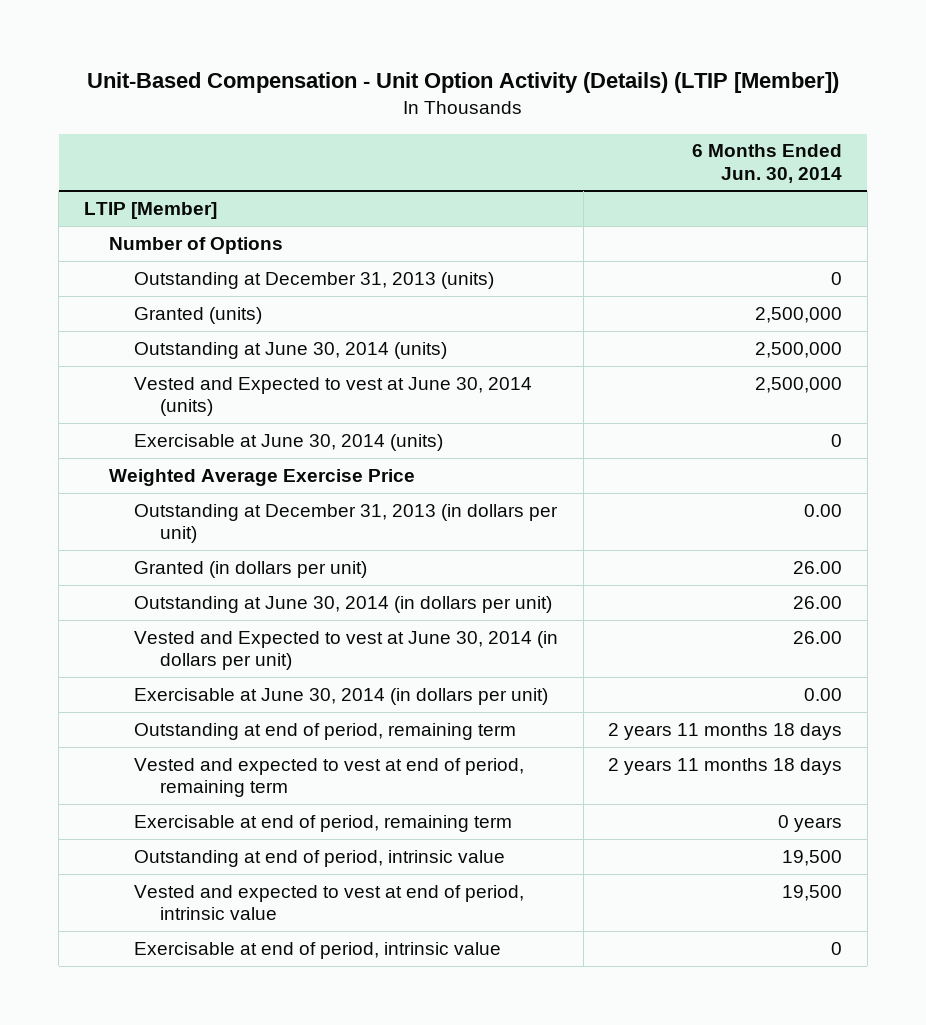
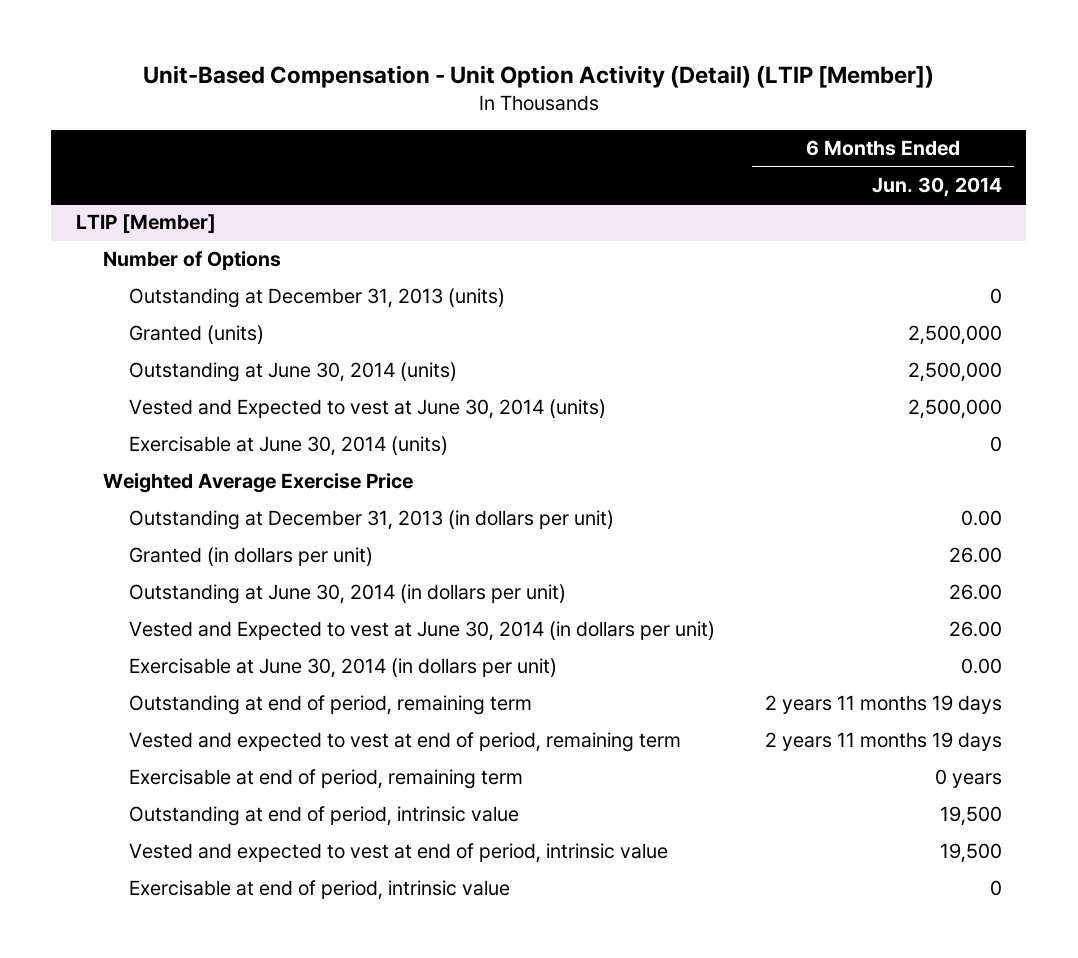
- Unit-Based Compensation - Unit Option Activity (Details) (LTIP [Member])
+ Unit-Based Compensation - Unit Option Activity (Detail) (LTIP [Member])
@ LTIP [Member]
- Outstanding at end of period, remaining term | 2 years 11 months 18 days
- Vested and expected to vest at end of period, remaining term | 2 years 11 months 18 days
+ Outstanding at end of period, remaining term | 2 years 11 months 19 days
+ Vested and expected to vest at end of period, remaining term | 2 years 11 months 19 days

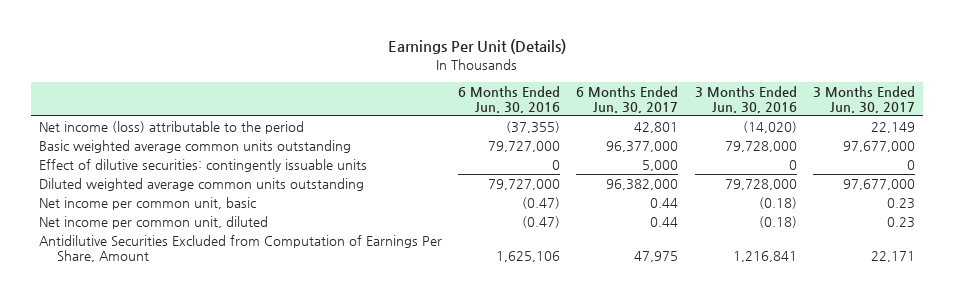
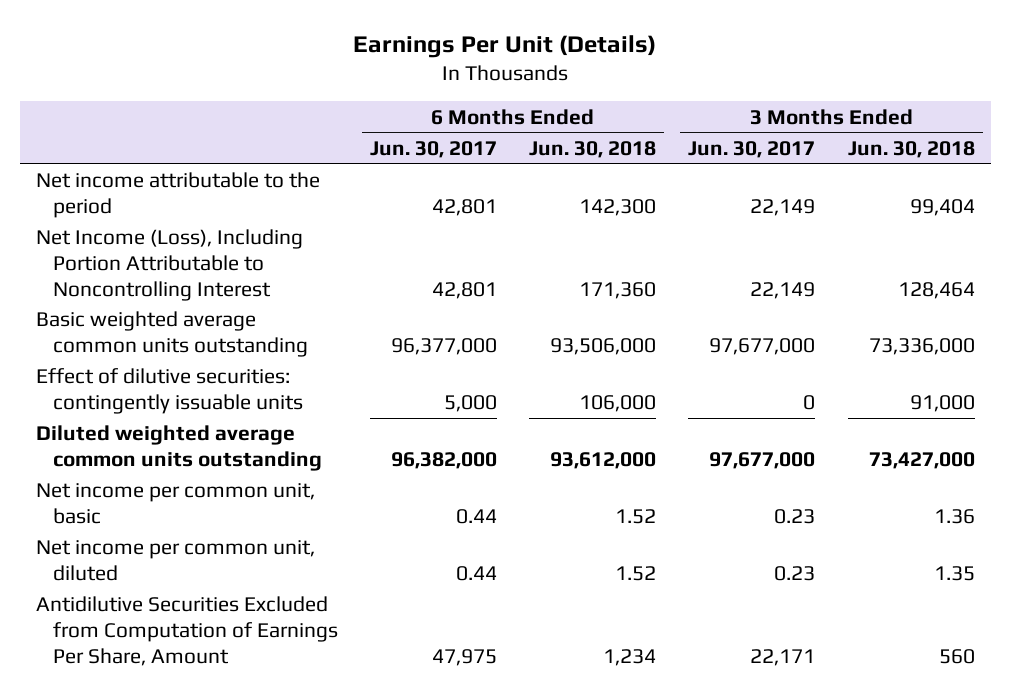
- | 6 Months Ended Jun. 30, 2016 | 6 Months Ended Jun. 30, 2017 | 3 Months Ended Jun. 30, 2016 | 3 Months Ended Jun. 30, 2017
+ | 6 Months Ended Jun. 30, 2017 | 6 Months Ended Jun. 30, 2018 | 3 Months Ended Jun. 30, 2017 | 3 Months Ended Jun. 30, 2018
- Net income (loss) attributable to the period | (37,355) | 42,801 | (14,020) | 22,149
+ Net income attributable to the period | 42,801 | 142,300 | 22,149 | 99,404
+ Net Income (Loss), Including Portion Attributable to Noncontrolling Interest | 42,801 | 171,360 | 22,149 | 128,464

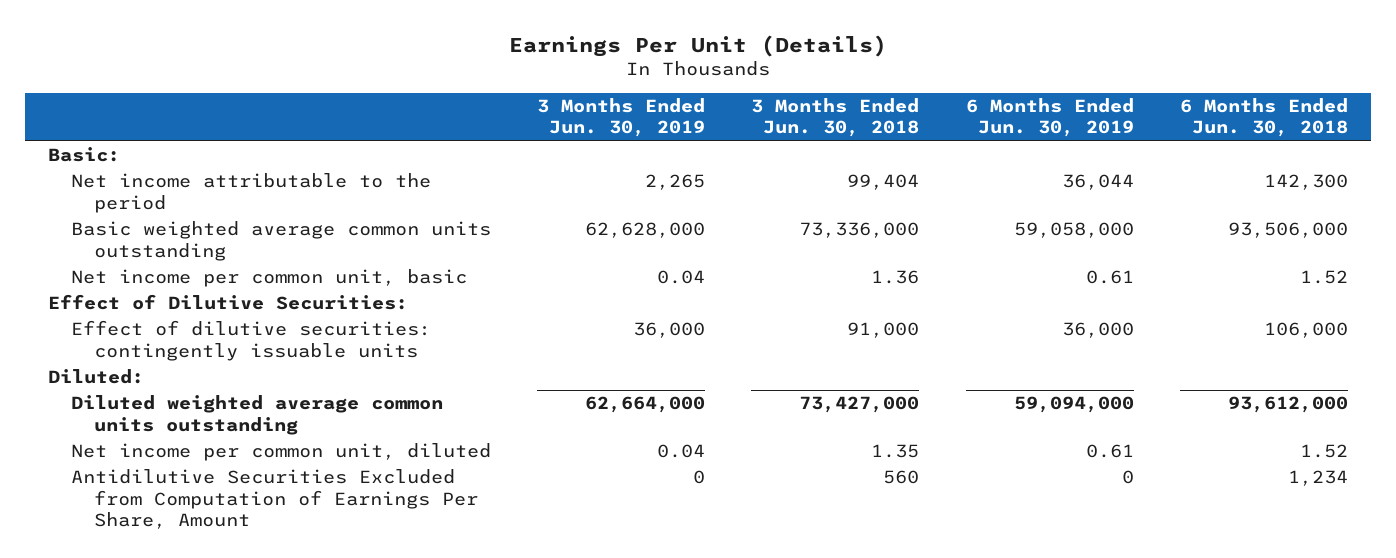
- | 6 Months Ended Jun. 30, 2017 | 6 Months Ended Jun. 30, 2018 | 3 Months Ended Jun. 30, 2017 | 3 Months Ended Jun. 30, 2018
+ | 3 Months Ended Jun. 30, 2019 | 3 Months Ended Jun. 30, 2018 | 6 Months Ended Jun. 30, 2019 | 6 Months Ended Jun. 30, 2018
+ Basic:
- Net Income (Loss), Including Portion Attributable to Noncontrolling Interest | 42,801 | 171,360 | 22,149 | 128,464
moved up: Net income per common unit, basic | 0.04 | 1.36 | 0.61 | 1.52
+ Effect of Dilutive Securities:
+ Diluted:

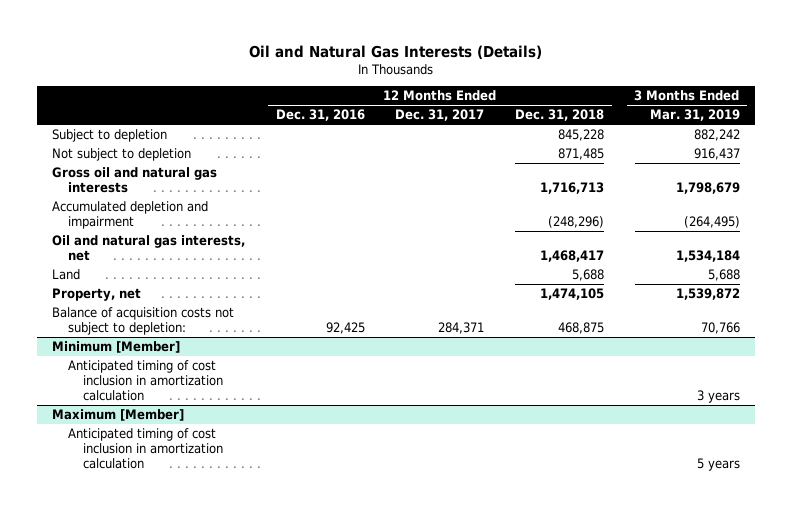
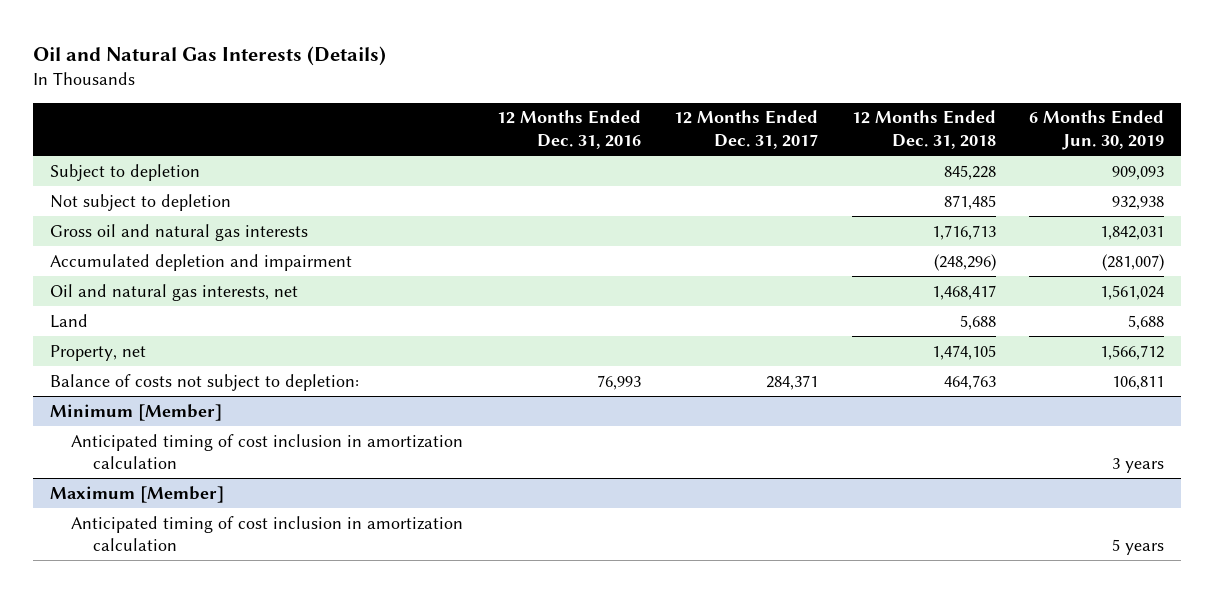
- | 12 Months Ended Dec. 31, 2016 | 12 Months Ended Dec. 31, 2017 | 12 Months Ended Dec. 31, 2018 | 3 Months Ended Mar. 31, 2019
+ | 12 Months Ended Dec. 31, 2016 | 12 Months Ended Dec. 31, 2017 | 12 Months Ended Dec. 31, 2018 | 6 Months Ended Jun. 30, 2019
- Balance of acquisition costs not subject to depletion: | 92,425 | 284,371 | 468,875 | 70,766
+ Balance of costs not subject to depletion: | 76,993 | 284,371 | 464,763 | 106,811

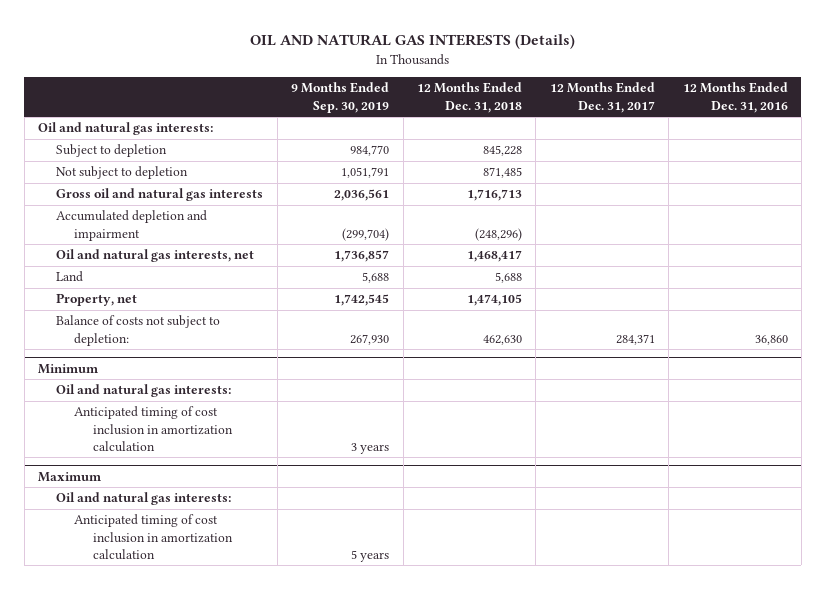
- Oil and Natural Gas Interests (Details)
+ OIL AND NATURAL GAS INTERESTS (Details)
- | 12 Months Ended Dec. 31, 2016 | 12 Months Ended Dec. 31, 2017 | 12 Months Ended Dec. 31, 2018 | 6 Months Ended Jun. 30, 2019
+ | 9 Months Ended Sep. 30, 2019 | 12 Months Ended Dec. 31, 2018 | 12 Months Ended Dec. 31, 2017 | 12 Months Ended Dec. 31, 2016
+ Oil and natural gas interests:
- Balance of costs not subject to depletion: | 76,993 | 284,371 | 464,763 | 106,811
- Minimum [Member]
+ Balance of costs not subject to depletion: | 267,930 | 462,630 | 284,371 | 36,860
+ Minimum
+ Oil and natural gas interests:
- Maximum [Member]
+ Maximum
+ Oil and natural gas interests:

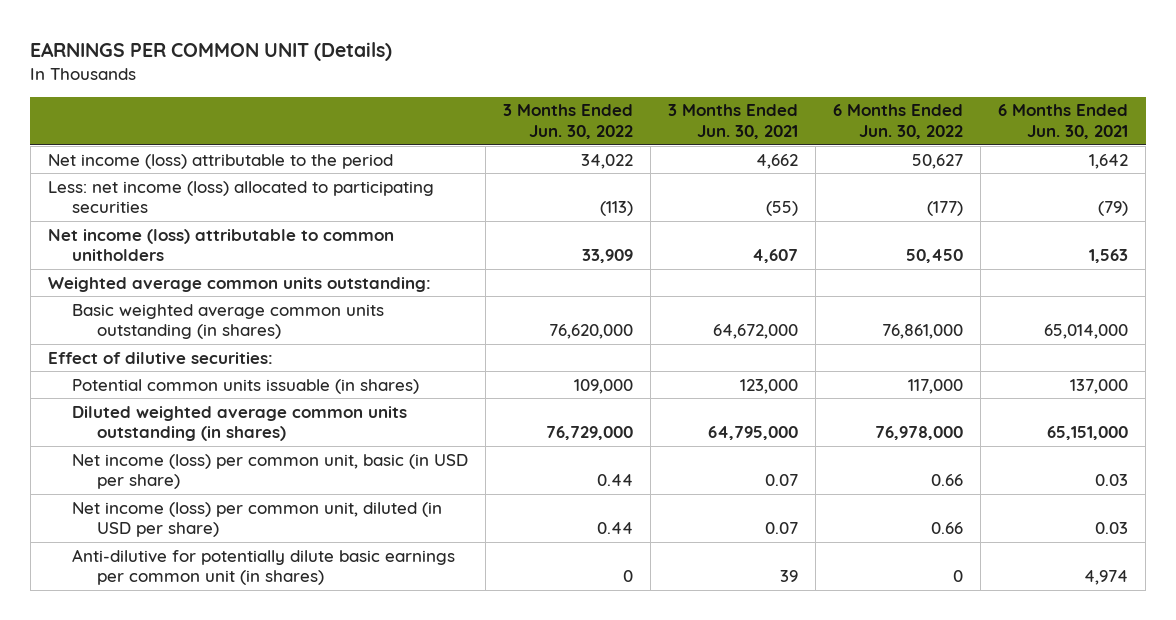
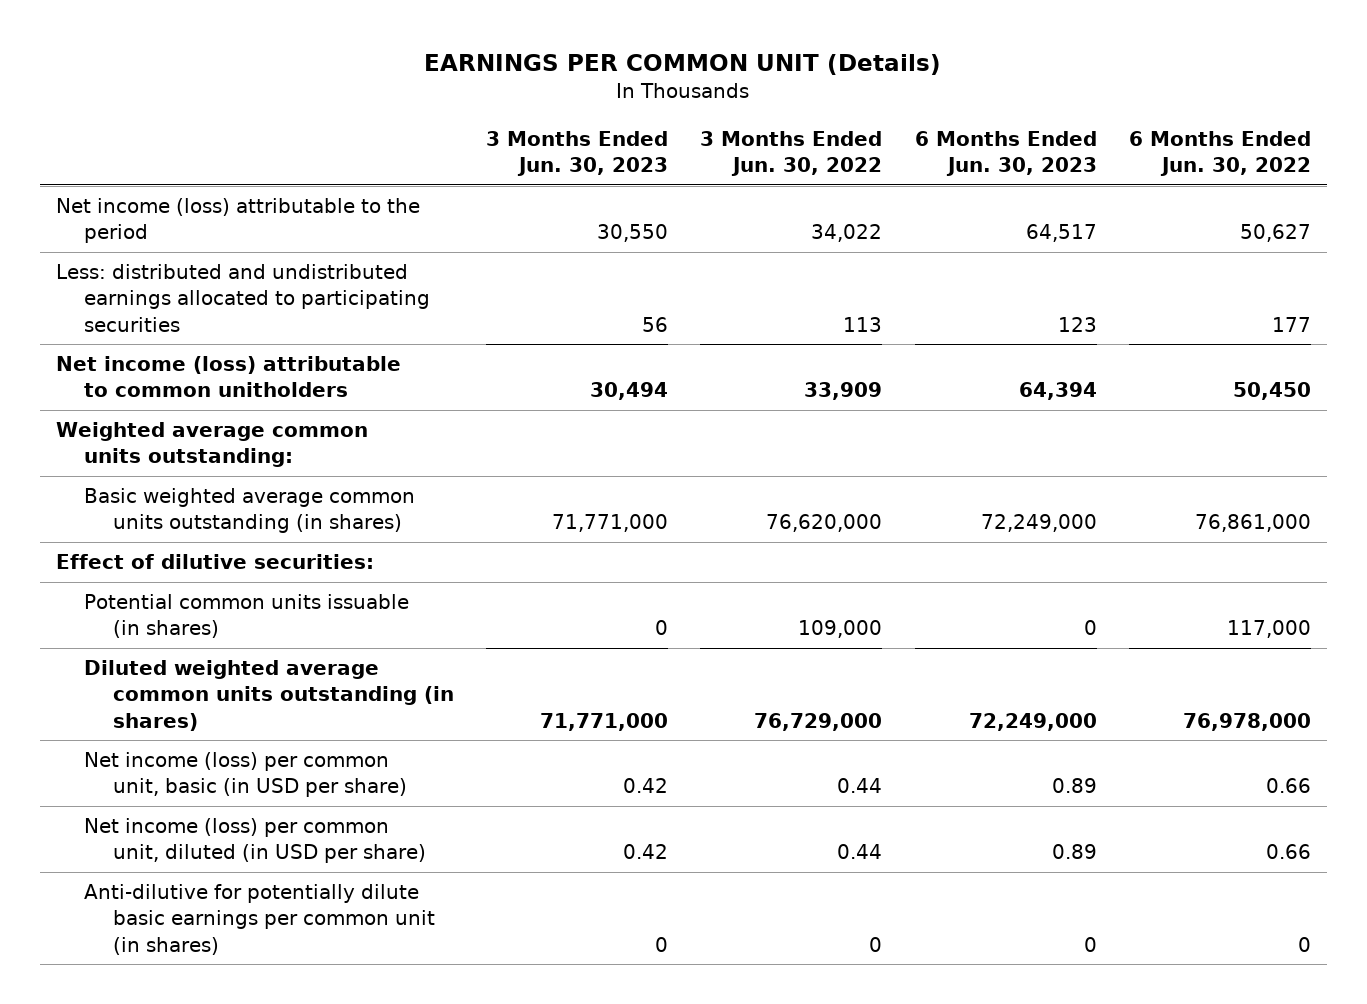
- | 3 Months Ended Jun. 30, 2022 | 3 Months Ended Jun. 30, 2021 | 6 Months Ended Jun. 30, 2022 | 6 Months Ended Jun. 30, 2021
+ | 3 Months Ended Jun. 30, 2023 | 3 Months Ended Jun. 30, 2022 | 6 Months Ended Jun. 30, 2023 | 6 Months Ended Jun. 30, 2022
- Less: net income (loss) allocated to participating securities | (113) | (55) | (177) | (79)
+ Less: distributed and undistributed earnings allocated to participating securities | 56 | 113 | 123 | 177

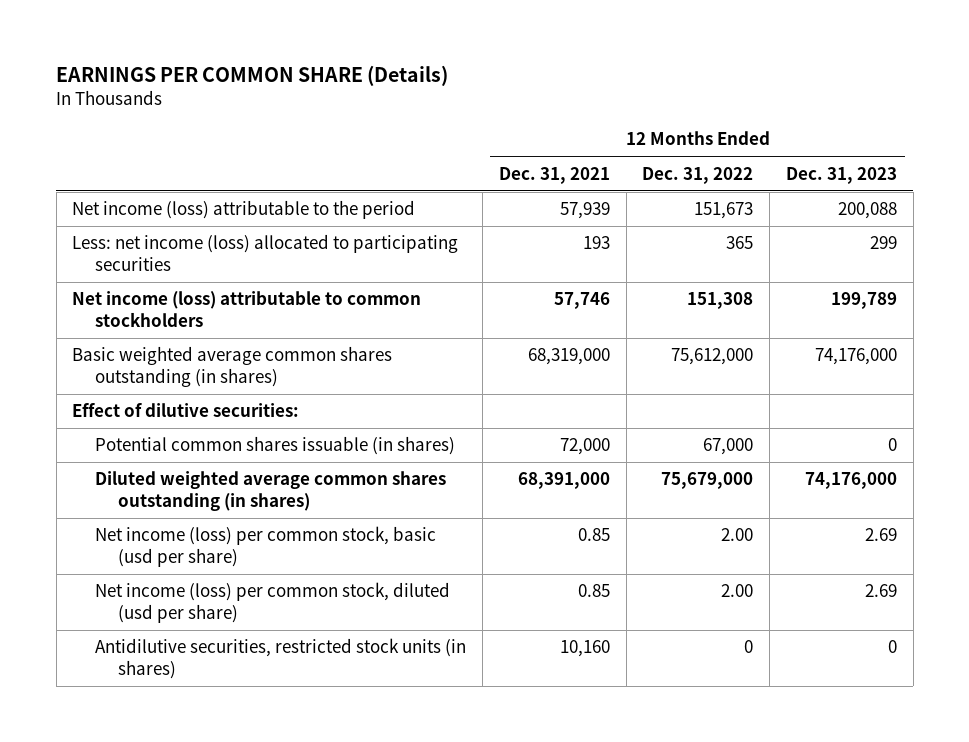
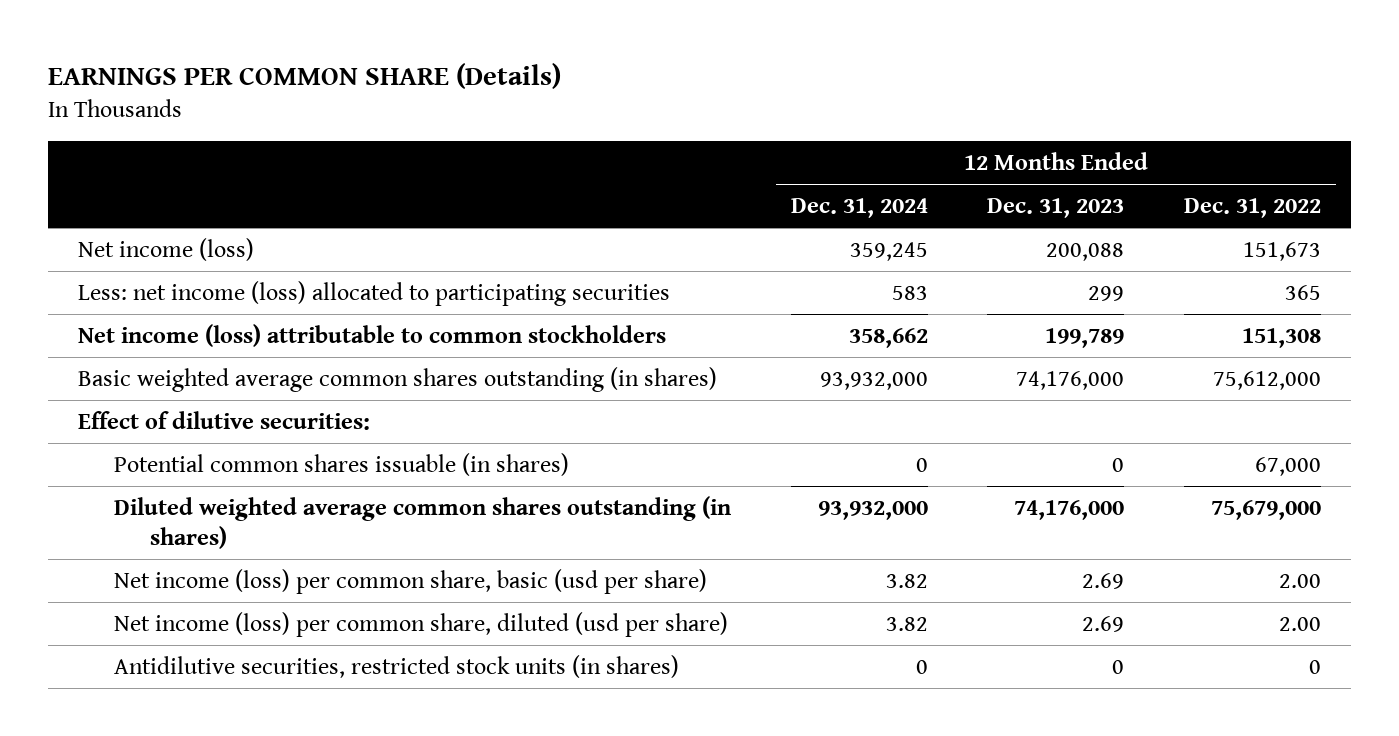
- | 12 Months Ended Dec. 31, 2021 | 12 Months Ended Dec. 31, 2022 | 12 Months Ended Dec. 31, 2023
+ | 12 Months Ended Dec. 31, 2024 | 12 Months Ended Dec. 31, 2023 | 12 Months Ended Dec. 31, 2022
- Net income (loss) attributable to the period | 57,939 | 151,673 | 200,088
+ Net income (loss) | 359,245 | 200,088 | 151,673
- Net income (loss) per common stock, basic (usd per share) | 0.85 | 2.00 | 2.69
- Net income (loss) per common stock, diluted (usd per share) | 0.85 | 2.00 | 2.69
+ Net income (loss) per common share, basic (usd per share) | 3.82 | 2.69 | 2.00
+ Net income (loss) per common share, diluted (usd per share) | 3.82 | 2.69 | 2.00

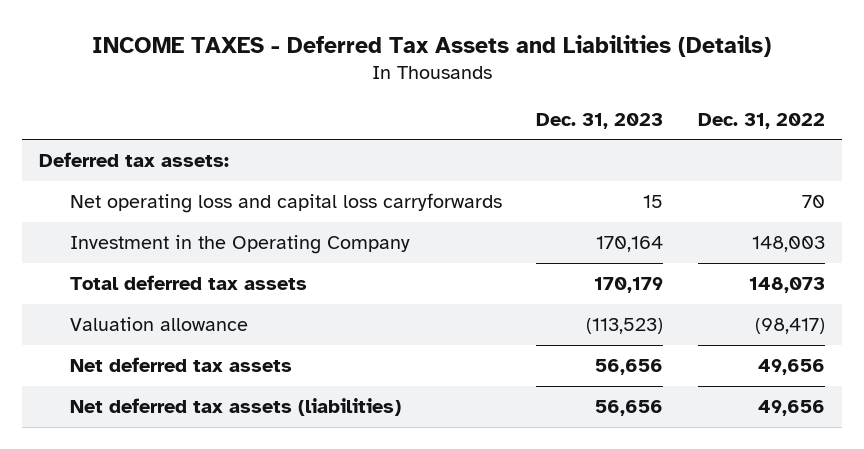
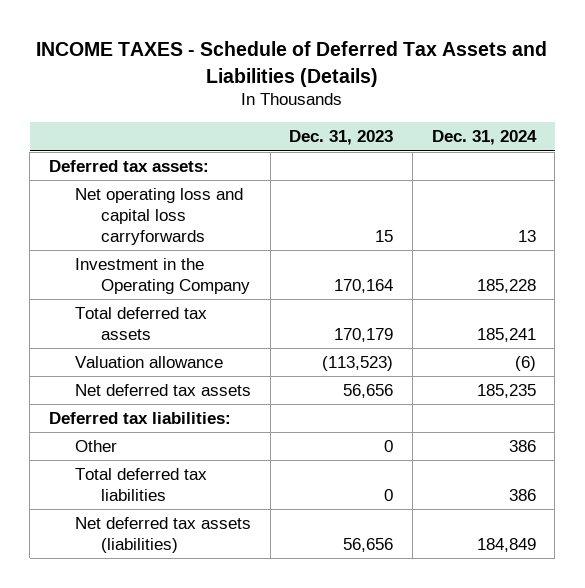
- INCOME TAXES - Deferred Tax Assets and Liabilities (Details)
+ INCOME TAXES - Schedule of Deferred Tax Assets and Liabilities (Details)
- | Dec. 31, 2023 | Dec. 31, 2022
+ | Dec. 31, 2023 | Dec. 31, 2024
+ Deferred tax liabilities:
+ Other | 0 | 386
+ Total deferred tax liabilities | 0 | 386

